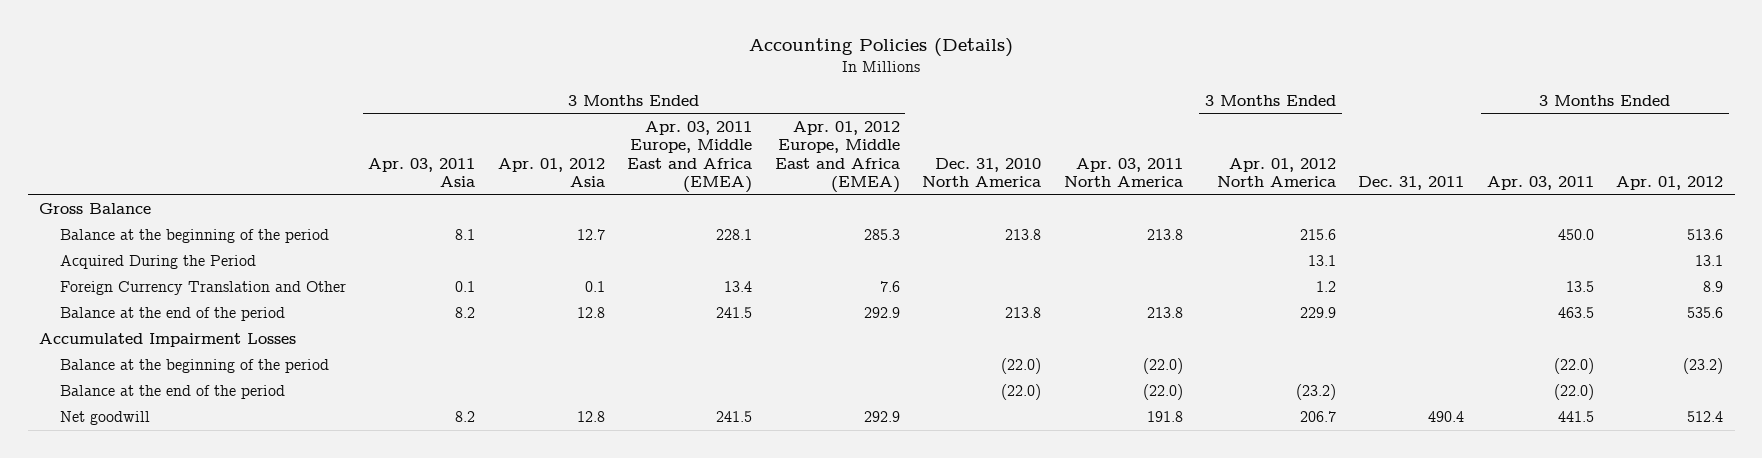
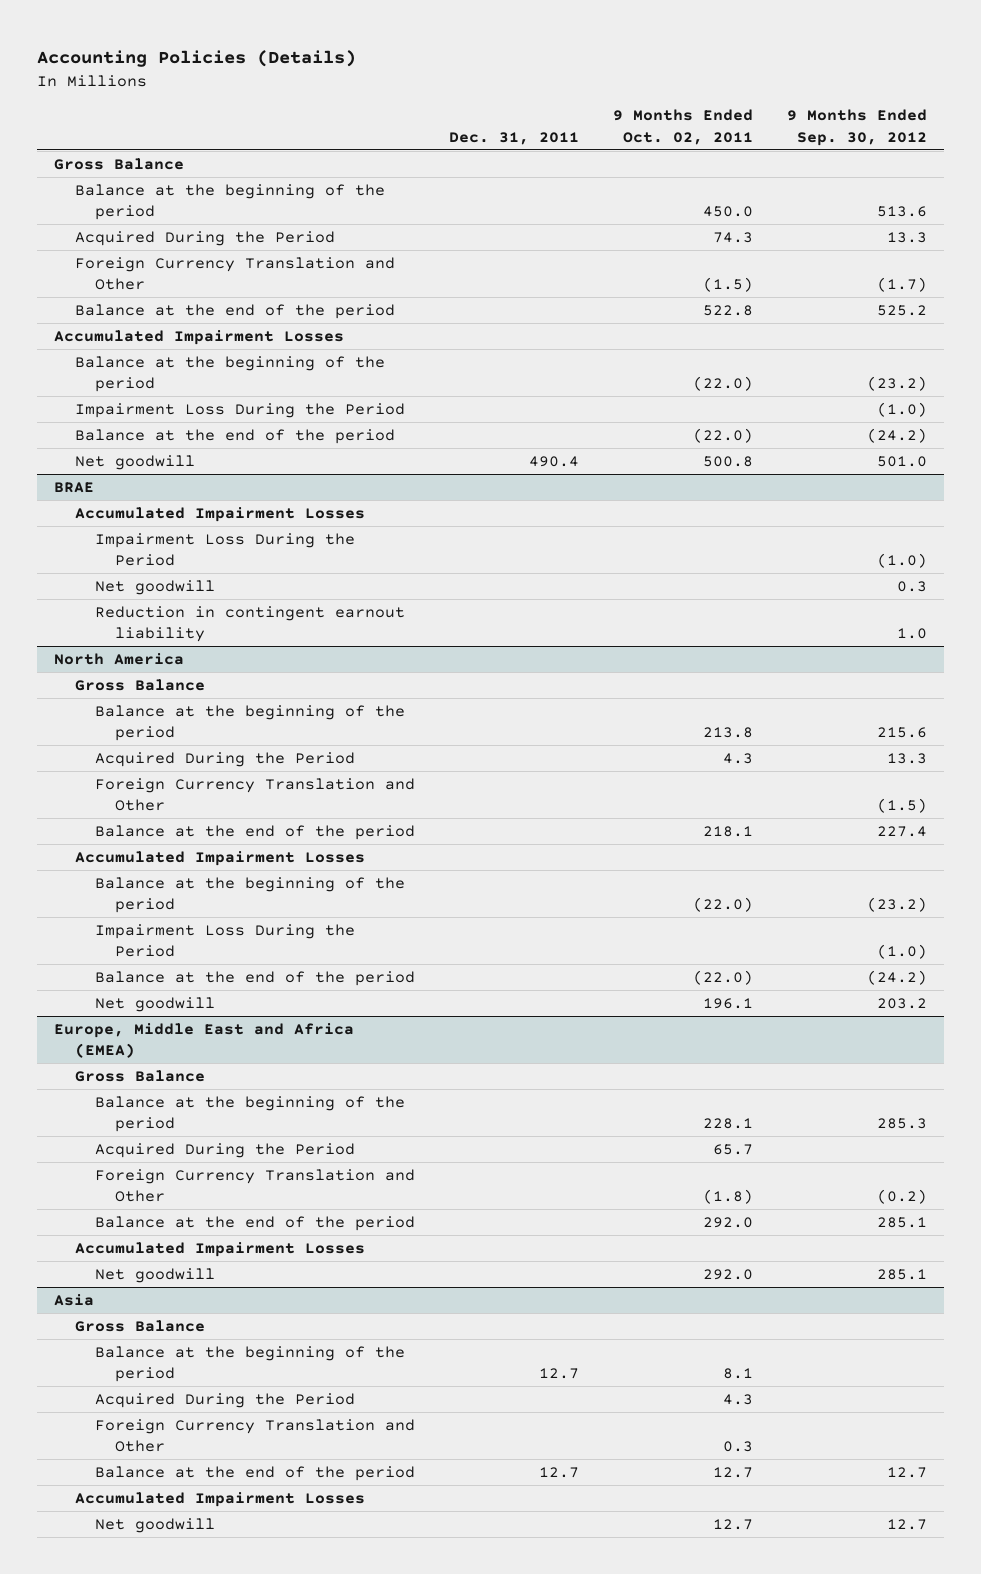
- | 3 Months Ended Apr. 03, 2011 Asia | 3 Months Ended Apr. 01, 2012 Asia | 3 Months Ended Apr. 03, 2011 Europe, Middle East and Africa (EMEA) | 3 Months Ended Apr. 01, 2012 Europe, Middle East and Africa (EMEA) | Dec. 31, 2010 North America | Apr. 03, 2011 North America | 3 Months Ended Apr. 01, 2012 North America | Dec. 31, 2011 | 3 Months Ended Apr. 03, 2011 | 3 Months Ended Apr. 01, 2012
+ | Dec. 31, 2011 | 9 Months Ended Oct. 02, 2011 | 9 Months Ended Sep. 30, 2012
+ Impairment Loss During the Period | | | (1.0)
+ BRAE
+ Accumulated Impairment Losses
+ Impairment Loss During the Period | | | (1.0)
+ Net goodwill | | | 0.3
+ Reduction in contingent earnout liability | | | 1.0
+ North America
+ Gross Balance
+ Balance at the beginning of the period | | 213.8 | 215.6
+ Acquired During the Period | | 4.3 | 13.3
+ Foreign Currency Translation and Other | | | (1.5)
+ Balance at the end of the period | | 218.1 | 227.4
+ Accumulated Impairment Losses
+ Balance at the beginning of the period | | (22.0) | (23.2)
+ Impairment Loss During the Period | | | (1.0)
+ Balance at the end of the period | | (22.0) | (24.2)
+ Net goodwill | | 196.1 | 203.2
+ Europe, Middle East and Africa (EMEA)
+ Gross Balance
+ Balance at the beginning of the period | | 228.1 | 285.3
+ Acquired During the Period | | 65.7 |
+ Foreign Currency Translation and Other | | (1.8) | (0.2)
+ Balance at the end of the period | | 292.0 | 285.1
+ Accumulated Impairment Losses
+ Net goodwill | | 292.0 | 285.1
+ Asia
+ Gross Balance
+ Balance at the beginning of the period | 12.7 | 8.1 |
+ Acquired During the Period | | 4.3 |
+ Foreign Currency Translation and Other | | 0.3 |
+ Balance at the end of the period | 12.7 | 12.7 | 12.7
+ Accumulated Impairment Losses
+ Net goodwill | | 12.7 | 12.7

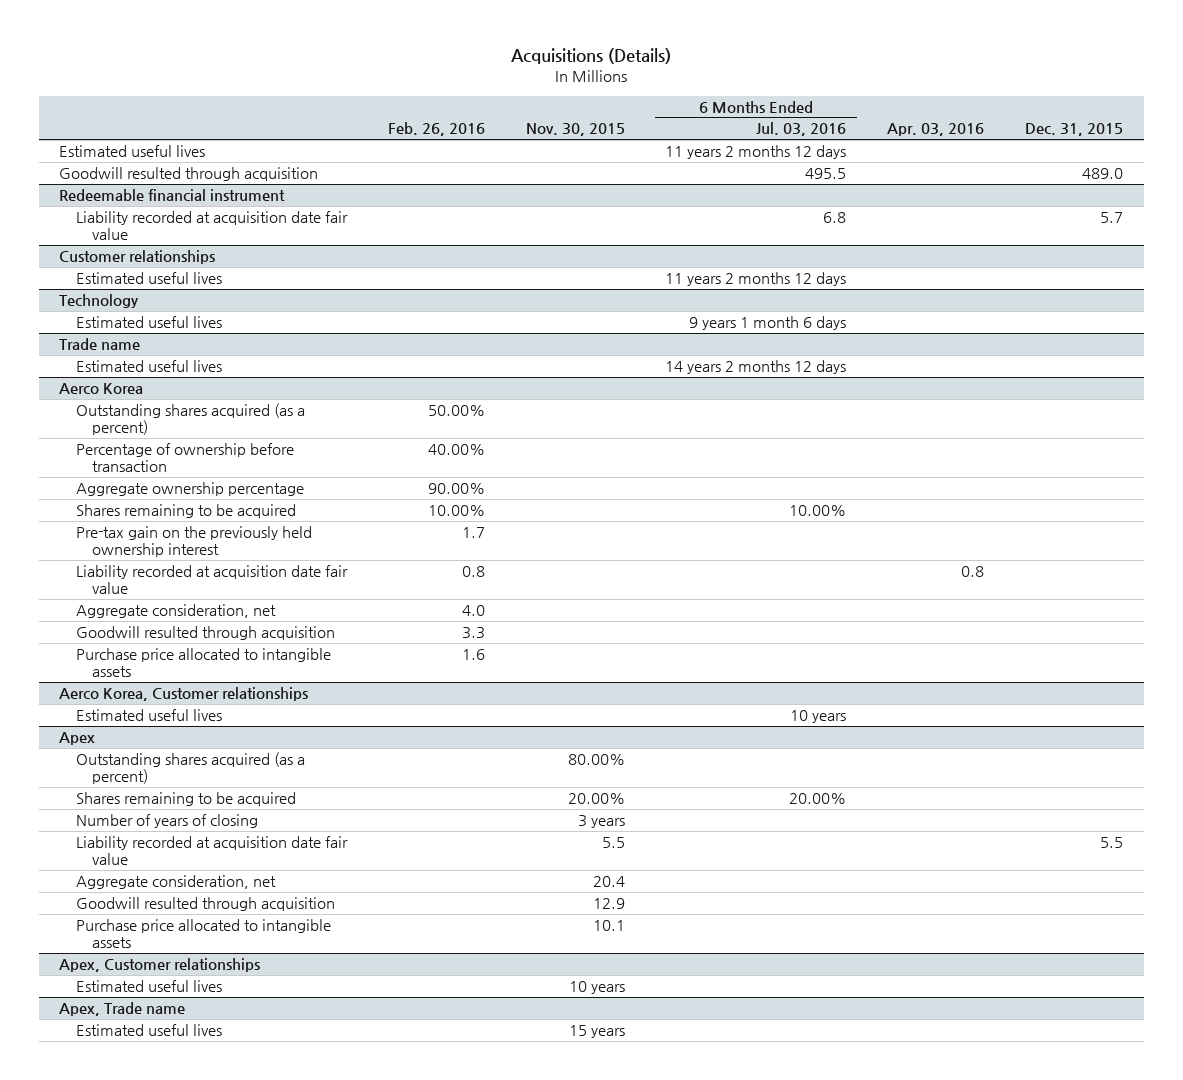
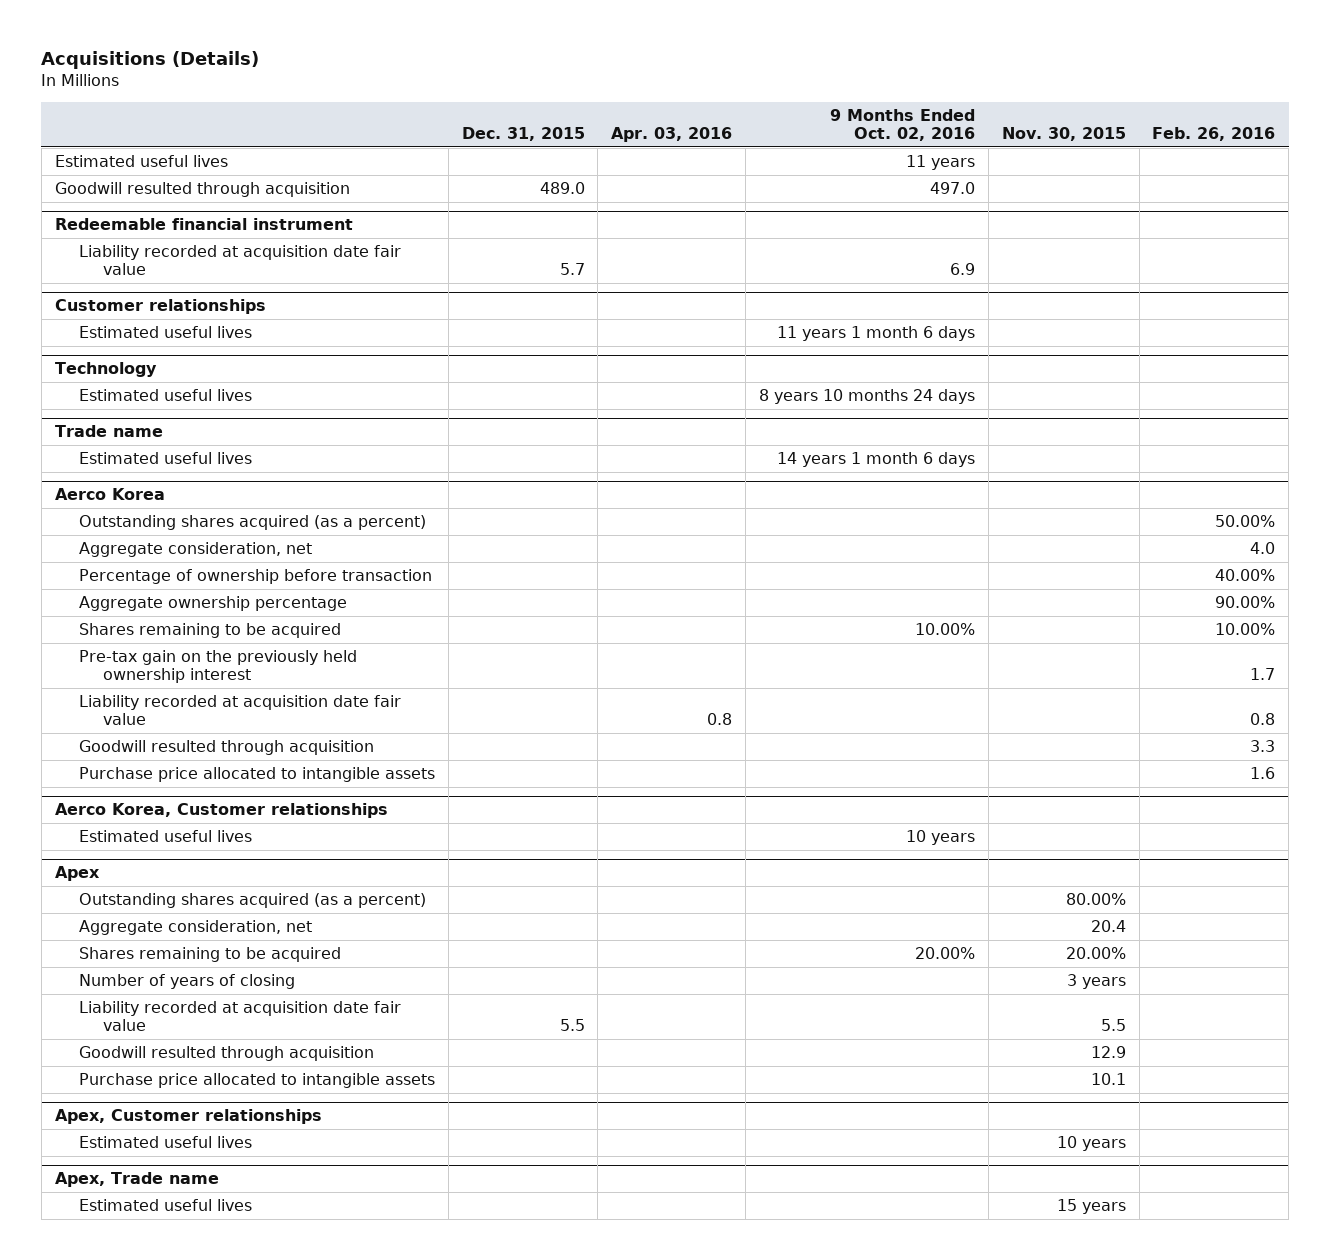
- | Feb. 26, 2016 | Nov. 30, 2015 | 6 Months Ended Jul. 03, 2016 | Apr. 03, 2016 | Dec. 31, 2015
+ | Dec. 31, 2015 | Apr. 03, 2016 | 9 Months Ended Oct. 02, 2016 | Nov. 30, 2015 | Feb. 26, 2016
@ Aerco Korea
moved up: Aggregate consideration, net | | | | | 4.0
@ Apex
moved up: Aggregate consideration, net | | | | 20.4 |

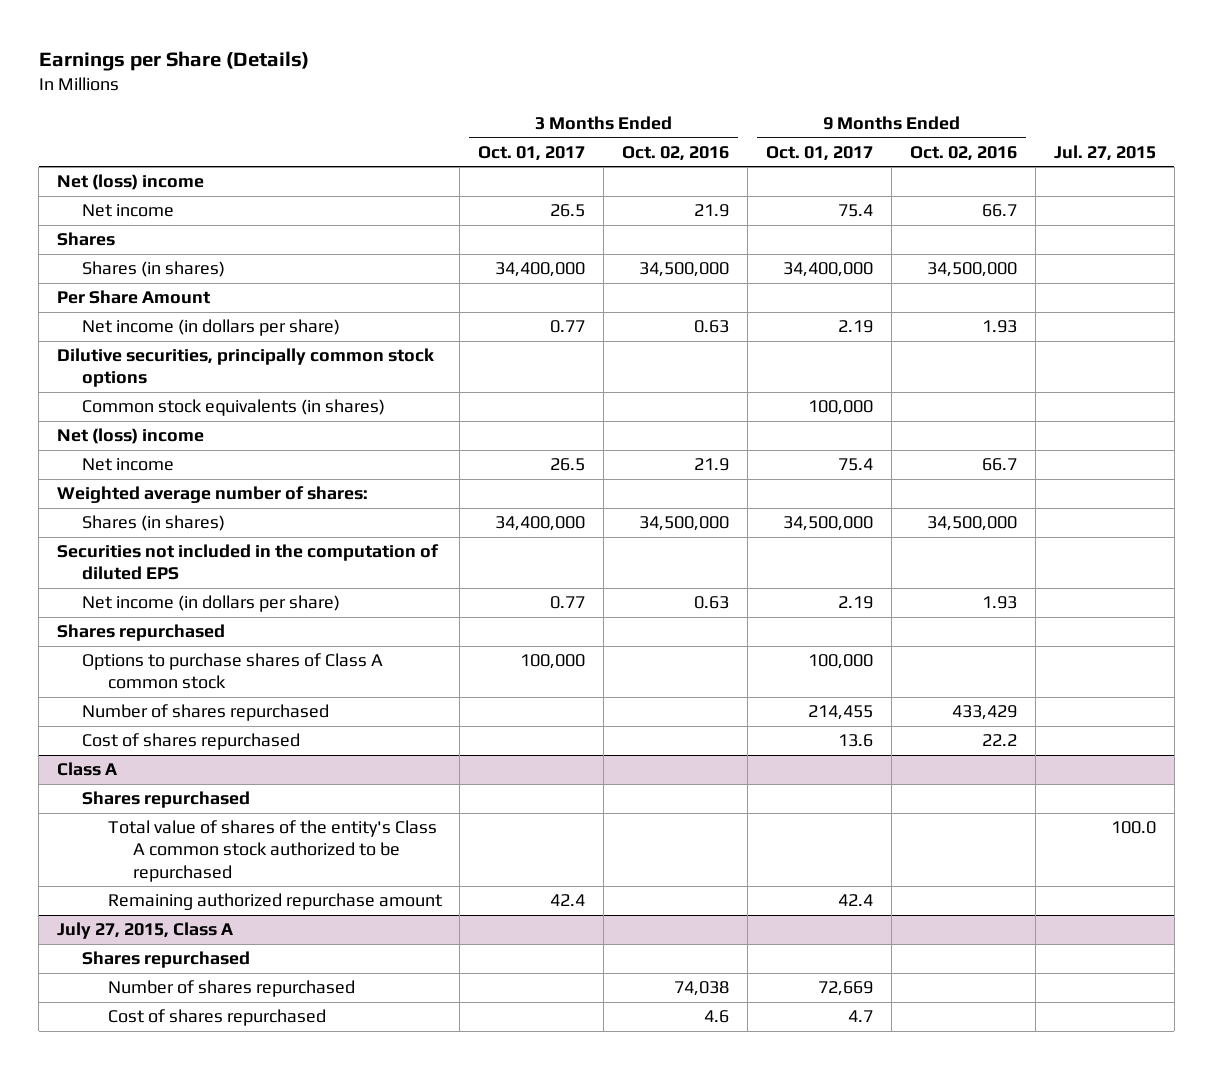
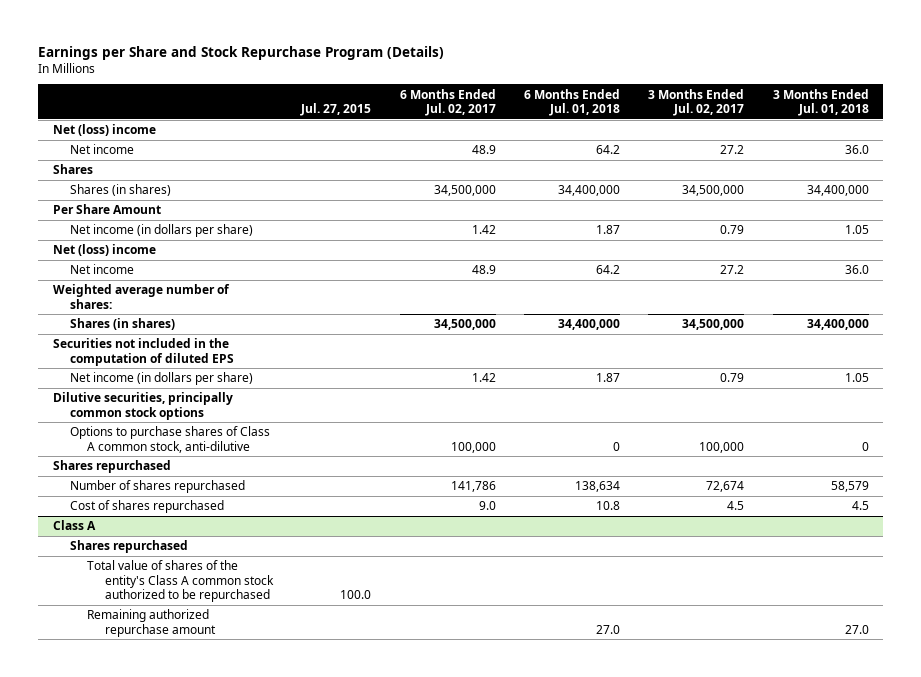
- Earnings per Share (Details)
+ Earnings per Share and Stock Repurchase Program (Details)
- | 3 Months Ended Oct. 01, 2017 | 3 Months Ended Oct. 02, 2016 | 9 Months Ended Oct. 01, 2017 | 9 Months Ended Oct. 02, 2016 | Jul. 27, 2015
+ | Jul. 27, 2015 | 6 Months Ended Jul. 02, 2017 | 6 Months Ended Jul. 01, 2018 | 3 Months Ended Jul. 02, 2017 | 3 Months Ended Jul. 01, 2018
- Common stock equivalents (in shares) | | | 100,000 | |
moved down: Dilutive securities, principally common stock options
+ Options to purchase shares of Class A common stock, anti-dilutive | | 100,000 | 0 | 100,000 | 0
- Options to purchase shares of Class A common stock | 100,000 | | 100,000 | |
- July 27, 2015, Class A
- Shares repurchased
- Number of shares repurchased | | 74,038 | 72,669 | |
- Cost of shares repurchased | | 4.6 | 4.7 | |

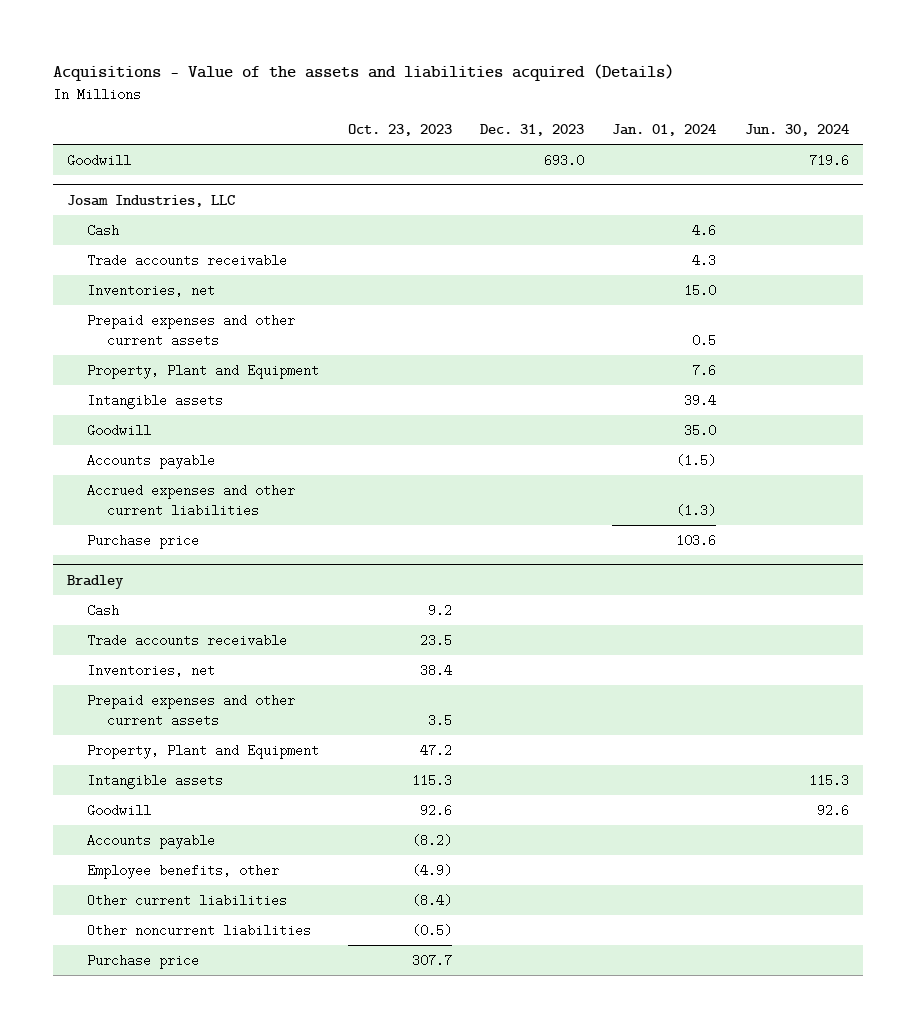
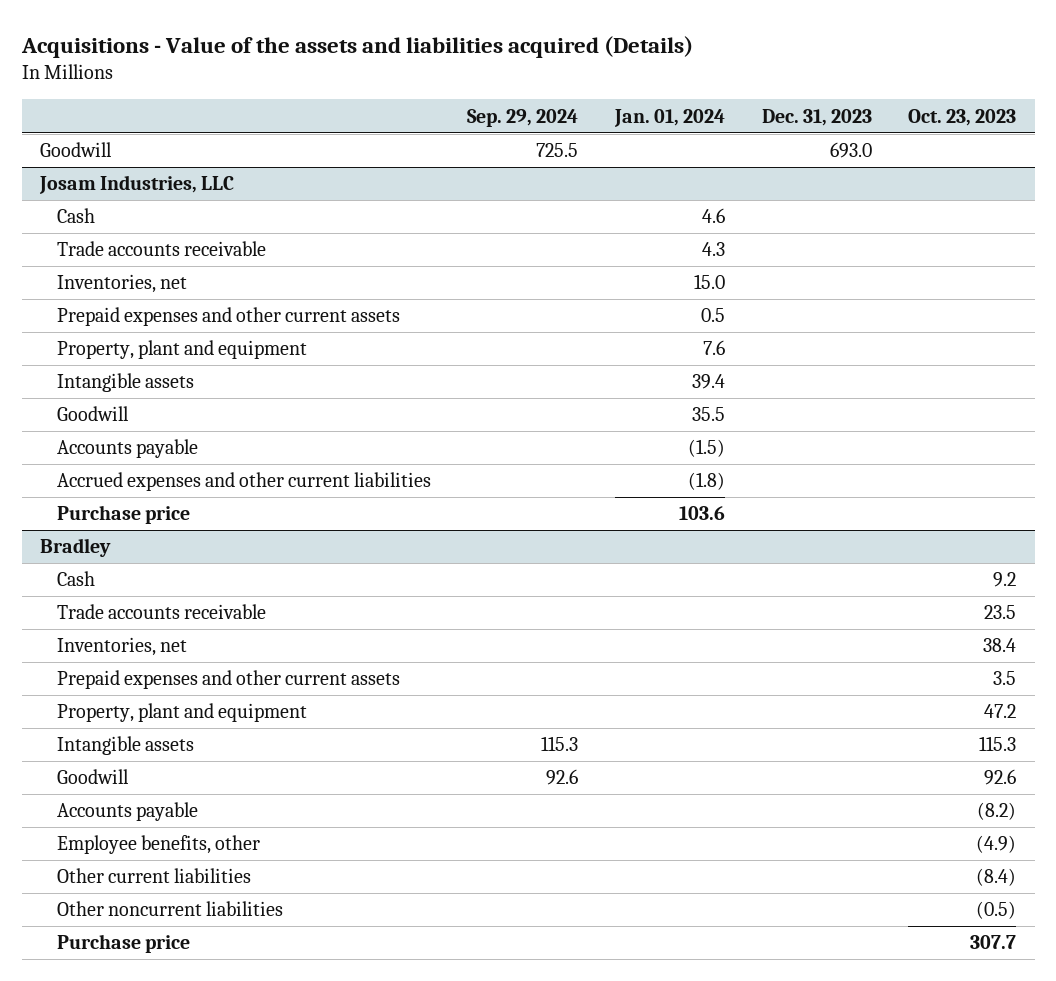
- | Oct. 23, 2023 | Dec. 31, 2023 | Jan. 01, 2024 | Jun. 30, 2024
+ | Sep. 29, 2024 | Jan. 01, 2024 | Dec. 31, 2023 | Oct. 23, 2023
@ Josam Industries, LLC
- Property, Plant and Equipment | | | 7.6 |
+ Property, plant and equipment | | 7.6 | |
- Goodwill | | | 35.0 |
+ Goodwill | | 35.5 | |
- Accrued expenses and other current liabilities | | | (1.3) |
+ Accrued expenses and other current liabilities | | (1.8) | |
@ Bradley
- Property, Plant and Equipment | 47.2 | | |
+ Property, plant and equipment | | | | 47.2

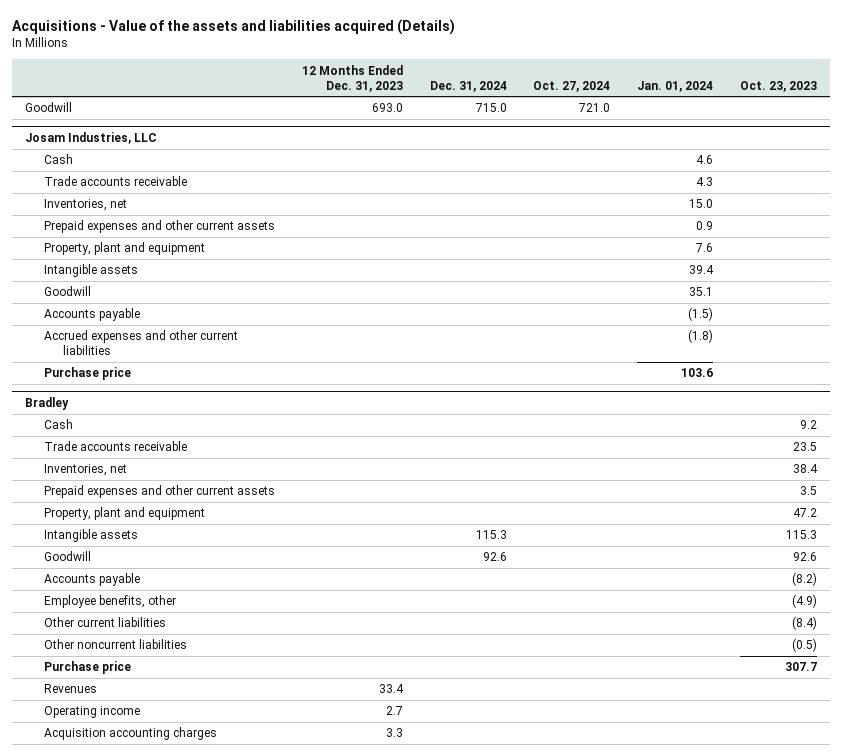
- | Sep. 29, 2024 | Jan. 01, 2024 | Dec. 31, 2023 | Oct. 23, 2023
+ | 12 Months Ended Dec. 31, 2023 | Dec. 31, 2024 | Oct. 27, 2024 | Jan. 01, 2024 | Oct. 23, 2023
@ Josam Industries, LLC
- Prepaid expenses and other current assets | | 0.5 | |
+ Prepaid expenses and other current assets | | | | 0.9 |
- Goodwill | | 35.5 | |
+ Goodwill | | | | 35.1 |
@ Bradley
+ Revenues | 33.4 | | | |
+ Operating income | 2.7 | | | |
+ Acquisition accounting charges | 3.3 | | | |

